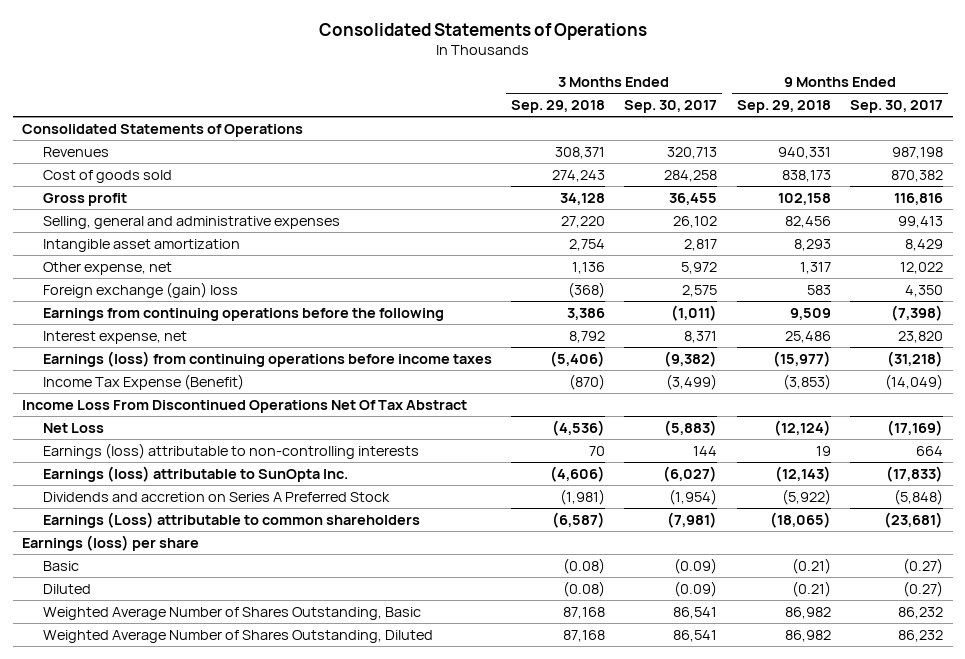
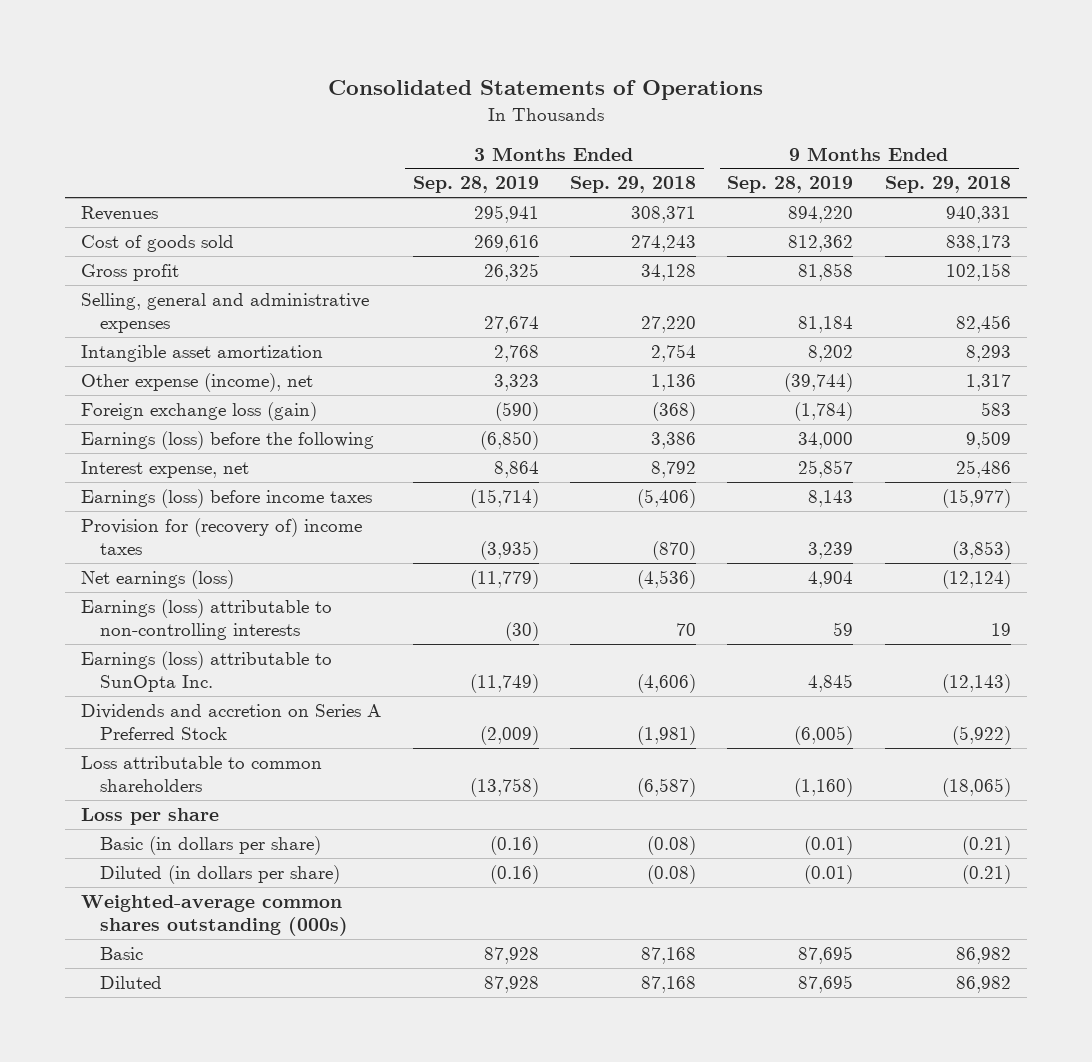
- | 3 Months Ended Sep. 29, 2018 | 3 Months Ended Sep. 30, 2017 | 9 Months Ended Sep. 29, 2018 | 9 Months Ended Sep. 30, 2017
+ | 3 Months Ended Sep. 28, 2019 | 3 Months Ended Sep. 29, 2018 | 9 Months Ended Sep. 28, 2019 | 9 Months Ended Sep. 29, 2018
- Consolidated Statements of Operations
- Other expense, net | 1,136 | 5,972 | 1,317 | 12,022
- Foreign exchange (gain) loss | (368) | 2,575 | 583 | 4,350
- Earnings from continuing operations before the following | 3,386 | (1,011) | 9,509 | (7,398)
+ Other expense (income), net | 3,323 | 1,136 | (39,744) | 1,317
+ Foreign exchange loss (gain) | (590) | (368) | (1,784) | 583
+ Earnings (loss) before the following | (6,850) | 3,386 | 34,000 | 9,509
- Earnings (loss) from continuing operations before income taxes | (5,406) | (9,382) | (15,977) | (31,218)
- Income Tax Expense (Benefit) | (870) | (3,499) | (3,853) | (14,049)
- Income Loss From Discontinued Operations Net Of Tax Abstract
- Net Loss | (4,536) | (5,883) | (12,124) | (17,169)
+ Earnings (loss) before income taxes | (15,714) | (5,406) | 8,143 | (15,977)
+ Provision for (recovery of) income taxes | (3,935) | (870) | 3,239 | (3,853)
+ Net earnings (loss) | (11,779) | (4,536) | 4,904 | (12,124)
- Earnings (Loss) attributable to common shareholders | (6,587) | (7,981) | (18,065) | (23,681)
- Earnings (loss) per share
- Basic | (0.08) | (0.09) | (0.21) | (0.27)
- Diluted | (0.08) | (0.09) | (0.21) | (0.27)
- Weighted Average Number of Shares Outstanding, Basic | 87,168 | 86,541 | 86,982 | 86,232
- Weighted Average Number of Shares Outstanding, Diluted | 87,168 | 86,541 | 86,982 | 86,232
+ Loss attributable to common shareholders | (13,758) | (6,587) | (1,160) | (18,065)
+ Loss per share
+ Basic (in dollars per share) | (0.16) | (0.08) | (0.01) | (0.21)
+ Diluted (in dollars per share) | (0.16) | (0.08) | (0.01) | (0.21)
+ Weighted-average common shares outstanding (000s)
+ Basic | 87,928 | 87,168 | 87,695 | 86,982
+ Diluted | 87,928 | 87,168 | 87,695 | 86,982

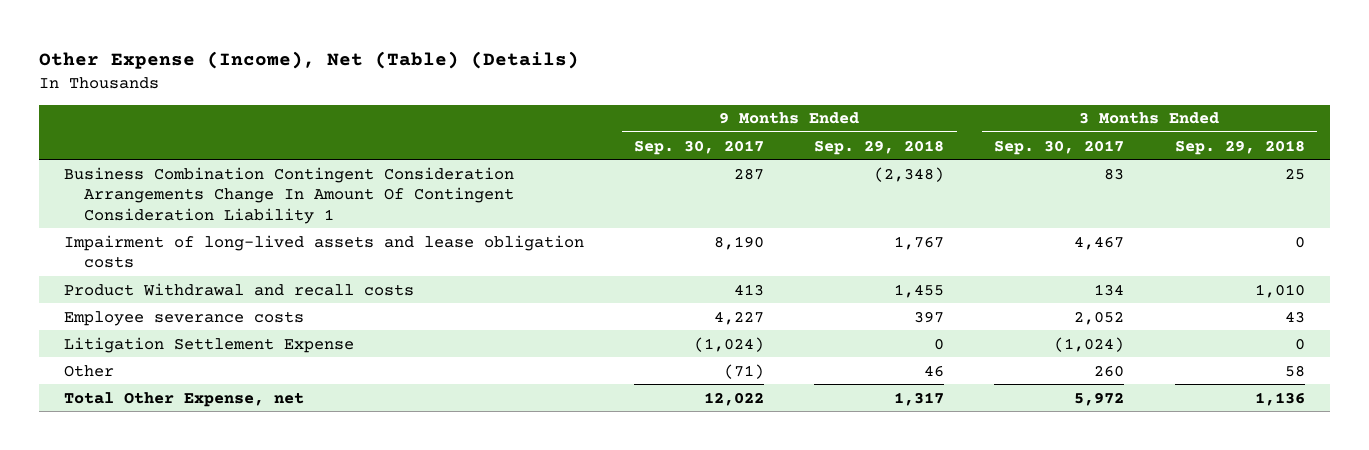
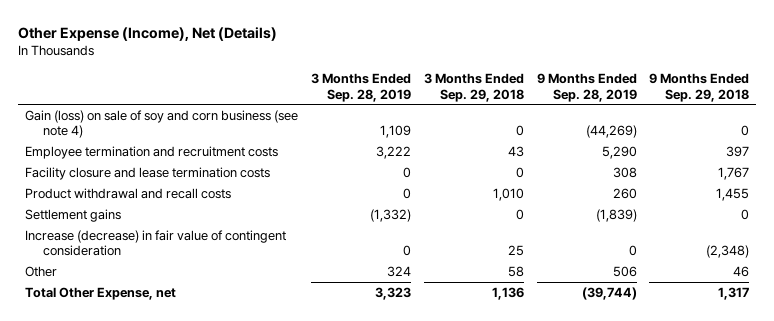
- Other Expense (Income), Net (Table) (Details)
+ Other Expense (Income), Net (Details)
- | 9 Months Ended Sep. 30, 2017 | 9 Months Ended Sep. 29, 2018 | 3 Months Ended Sep. 30, 2017 | 3 Months Ended Sep. 29, 2018
+ | 3 Months Ended Sep. 28, 2019 | 3 Months Ended Sep. 29, 2018 | 9 Months Ended Sep. 28, 2019 | 9 Months Ended Sep. 29, 2018
- Business Combination Contingent Consideration Arrangements Change In Amount Of Contingent Consideration Liability 1 | 287 | (2,348) | 83 | 25
- Impairment of long-lived assets and lease obligation costs | 8,190 | 1,767 | 4,467 | 0
- Product Withdrawal and recall costs | 413 | 1,455 | 134 | 1,010
- Employee severance costs | 4,227 | 397 | 2,052 | 43
- Litigation Settlement Expense | (1,024) | 0 | (1,024) | 0
+ Gain (loss) on sale of soy and corn business (see note 4) | 1,109 | 0 | (44,269) | 0
+ Employee termination and recruitment costs | 3,222 | 43 | 5,290 | 397
+ Facility closure and lease termination costs | 0 | 0 | 308 | 1,767
+ Product withdrawal and recall costs | 0 | 1,010 | 260 | 1,455
+ Settlement gains | (1,332) | 0 | (1,839) | 0
+ Increase (decrease) in fair value of contingent consideration | 0 | 25 | 0 | (2,348)

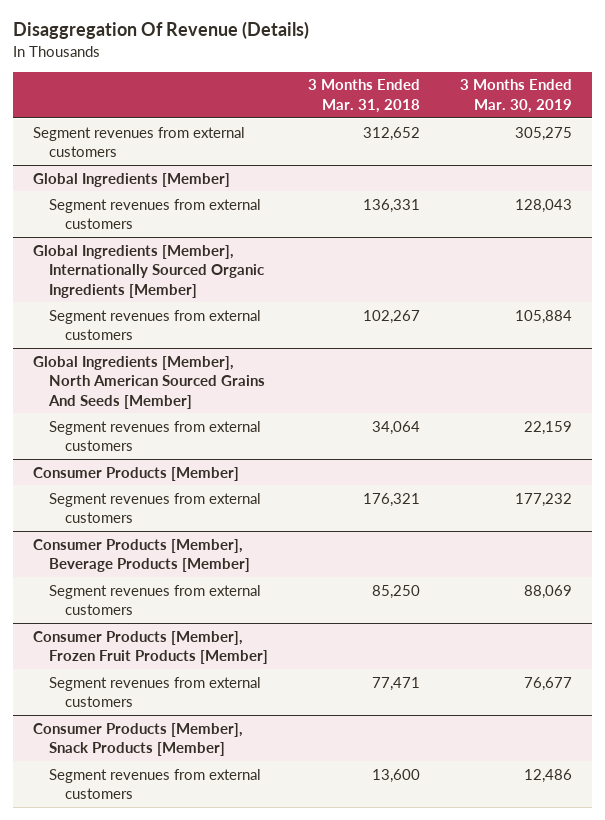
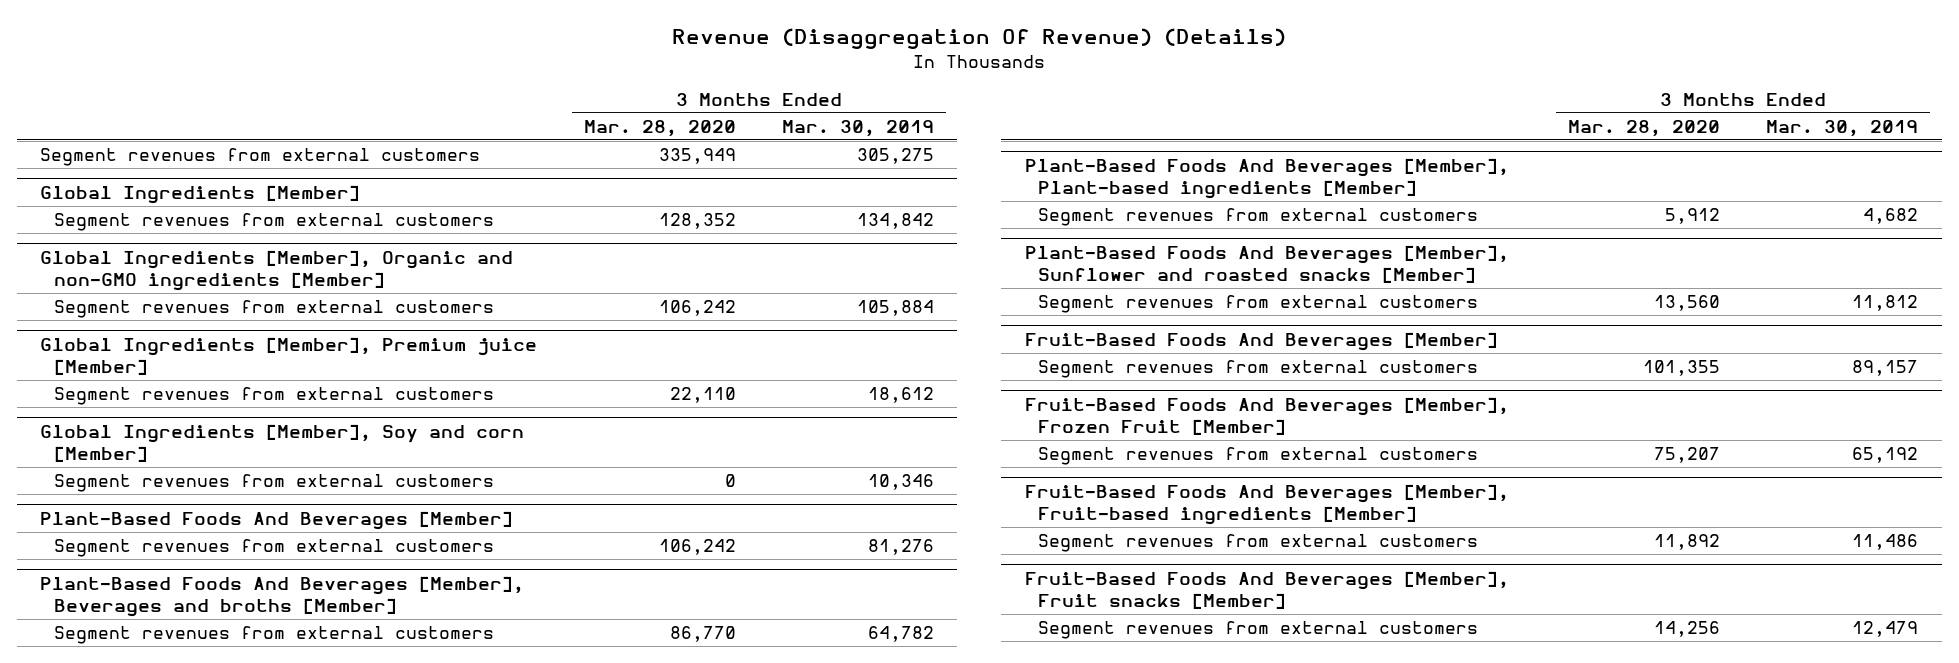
- Disaggregation Of Revenue (Details)
+ Revenue (Disaggregation Of Revenue) (Details)
- | 3 Months Ended Mar. 31, 2018 | 3 Months Ended Mar. 30, 2019
+ | 3 Months Ended Mar. 28, 2020 | 3 Months Ended Mar. 30, 2019
@ Global Ingredients [Member]
- Segment revenues from external customers | 136,331 | 128,043
- Global Ingredients [Member], Internationally Sourced Organic Ingredients [Member]
@ Global Ingredients [Member]
+ Segment revenues from external customers | 128,352 | 134,842
+ Global Ingredients [Member], Organic and non-GMO ingredients [Member]
- Global Ingredients [Member], North American Sourced Grains And Seeds [Member]
- Segment revenues from external customers | 34,064 | 22,159
- Consumer Products [Member]
- Segment revenues from external customers | 176,321 | 177,232
- Consumer Products [Member], Beverage Products [Member]
- Segment revenues from external customers | 85,250 | 88,069
- Consumer Products [Member], Frozen Fruit Products [Member]
- Segment revenues from external customers | 77,471 | 76,677
- Consumer Products [Member], Snack Products [Member]
- Segment revenues from external customers | 13,600 | 12,486
+ Global Ingredients [Member], Premium juice [Member]
+ Segment revenues from external customers | 22,110 | 18,612
+ Global Ingredients [Member], Soy and corn [Member]
+ Segment revenues from external customers | 0 | 10,346
+ Plant-Based Foods And Beverages [Member]
+ Segment revenues from external customers | 106,242 | 81,276
+ Plant-Based Foods And Beverages [Member], Beverages and broths [Member]
+ Segment revenues from external customers | 86,770 | 64,782
+ Plant-Based Foods And Beverages [Member], Plant-based ingredients [Member]
+ Segment revenues from external customers | 5,912 | 4,682
+ Plant-Based Foods And Beverages [Member], Sunflower and roasted snacks [Member]
+ Segment revenues from external customers | 13,560 | 11,812
+ Fruit-Based Foods And Beverages [Member]
+ Segment revenues from external customers | 101,355 | 89,157
+ Fruit-Based Foods And Beverages [Member], Frozen Fruit [Member]
+ Segment revenues from external customers | 75,207 | 65,192
+ Fruit-Based Foods And Beverages [Member], Fruit-based ingredients [Member]
+ Segment revenues from external customers | 11,892 | 11,486
+ Fruit-Based Foods And Beverages [Member], Fruit snacks [Member]
+ Segment revenues from external customers | 14,256 | 12,479

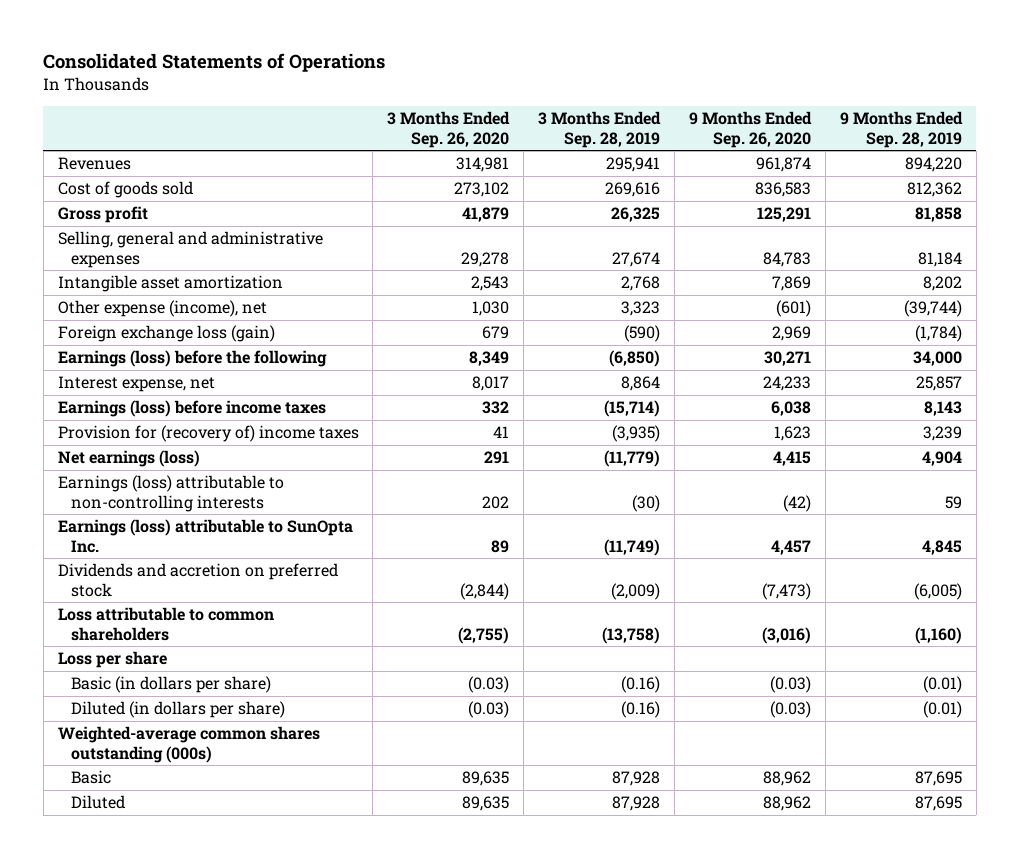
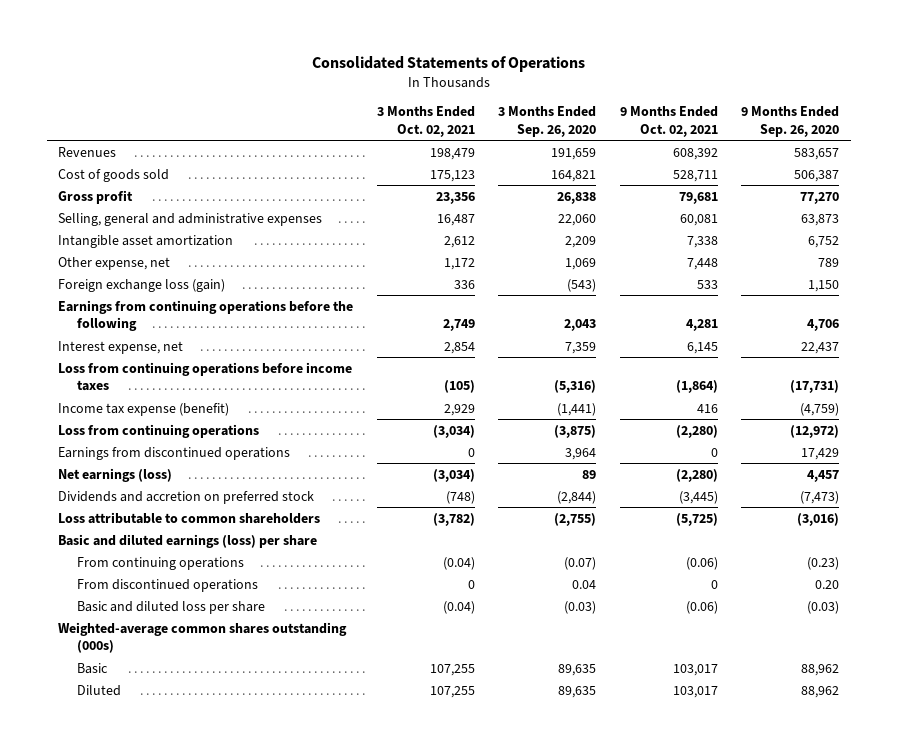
- | 3 Months Ended Sep. 26, 2020 | 3 Months Ended Sep. 28, 2019 | 9 Months Ended Sep. 26, 2020 | 9 Months Ended Sep. 28, 2019
+ | 3 Months Ended Oct. 02, 2021 | 3 Months Ended Sep. 26, 2020 | 9 Months Ended Oct. 02, 2021 | 9 Months Ended Sep. 26, 2020
- Revenues | 314,981 | 295,941 | 961,874 | 894,220
- Cost of goods sold | 273,102 | 269,616 | 836,583 | 812,362
- Gross profit | 41,879 | 26,325 | 125,291 | 81,858
- Selling, general and administrative expenses | 29,278 | 27,674 | 84,783 | 81,184
- Intangible asset amortization | 2,543 | 2,768 | 7,869 | 8,202
- Other expense (income), net | 1,030 | 3,323 | (601) | (39,744)
- Foreign exchange loss (gain) | 679 | (590) | 2,969 | (1,784)
- Earnings (loss) before the following | 8,349 | (6,850) | 30,271 | 34,000
- Interest expense, net | 8,017 | 8,864 | 24,233 | 25,857
- Earnings (loss) before income taxes | 332 | (15,714) | 6,038 | 8,143
- Provision for (recovery of) income taxes | 41 | (3,935) | 1,623 | 3,239
- Net earnings (loss) | 291 | (11,779) | 4,415 | 4,904
- Earnings (loss) attributable to non-controlling interests | 202 | (30) | (42) | 59
- Earnings (loss) attributable to SunOpta Inc. | 89 | (11,749) | 4,457 | 4,845
+ Revenues | 198,479 | 191,659 | 608,392 | 583,657
+ Cost of goods sold | 175,123 | 164,821 | 528,711 | 506,387
+ Gross profit | 23,356 | 26,838 | 79,681 | 77,270
+ Selling, general and administrative expenses | 16,487 | 22,060 | 60,081 | 63,873
+ Intangible asset amortization | 2,612 | 2,209 | 7,338 | 6,752
+ Other expense, net | 1,172 | 1,069 | 7,448 | 789
+ Foreign exchange loss (gain) | 336 | (543) | 533 | 1,150
+ Earnings from continuing operations before the following | 2,749 | 2,043 | 4,281 | 4,706
+ Interest expense, net | 2,854 | 7,359 | 6,145 | 22,437
+ Loss from continuing operations before income taxes | (105) | (5,316) | (1,864) | (17,731)
+ Income tax expense (benefit) | 2,929 | (1,441) | 416 | (4,759)
+ Loss from continuing operations | (3,034) | (3,875) | (2,280) | (12,972)
+ Earnings from discontinued operations | 0 | 3,964 | 0 | 17,429
+ Net earnings (loss) | (3,034) | 89 | (2,280) | 4,457
- Loss per share
- Basic (in dollars per share) | (0.03) | (0.16) | (0.03) | (0.01)
- Diluted (in dollars per share) | (0.03) | (0.16) | (0.03) | (0.01)
+ Basic and diluted earnings (loss) per share
+ From continuing operations | (0.04) | (0.07) | (0.06) | (0.23)
+ From discontinued operations | 0 | 0.04 | 0 | 0.20
+ Basic and diluted loss per share | (0.04) | (0.03) | (0.06) | (0.03)

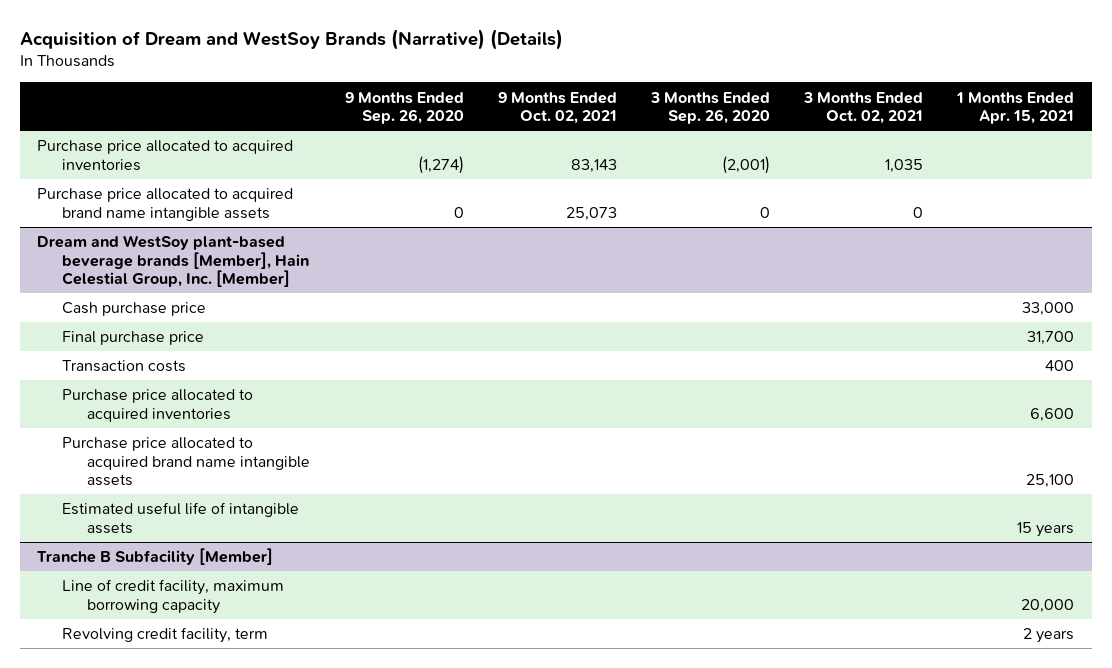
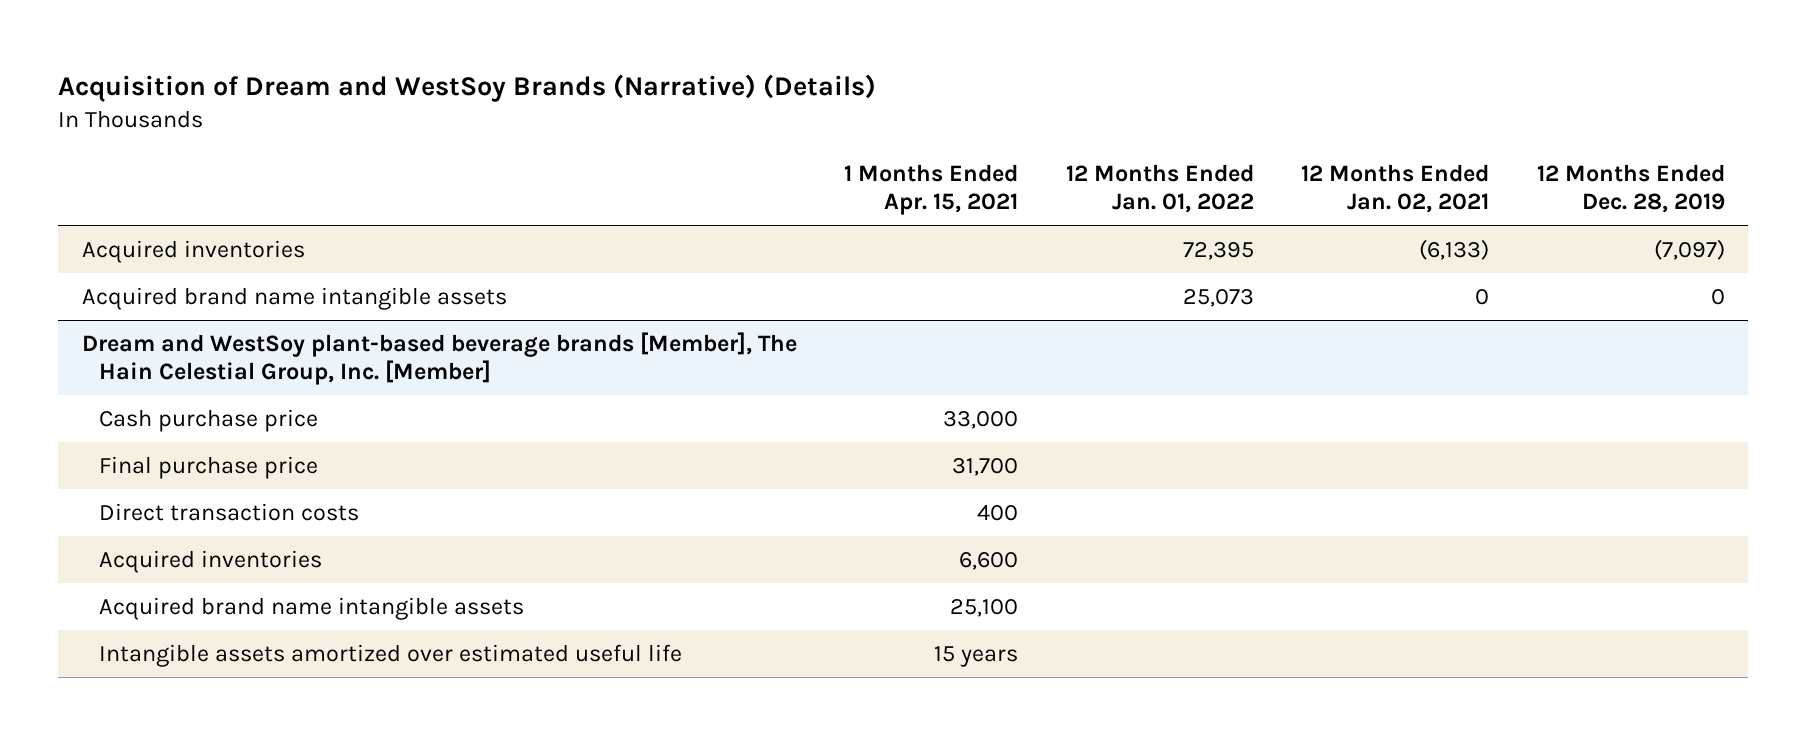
- | 9 Months Ended Sep. 26, 2020 | 9 Months Ended Oct. 02, 2021 | 3 Months Ended Sep. 26, 2020 | 3 Months Ended Oct. 02, 2021 | 1 Months Ended Apr. 15, 2021
+ | 1 Months Ended Apr. 15, 2021 | 12 Months Ended Jan. 01, 2022 | 12 Months Ended Jan. 02, 2021 | 12 Months Ended Dec. 28, 2019
- Purchase price allocated to acquired inventories | (1,274) | 83,143 | (2,001) | 1,035 |
- Purchase price allocated to acquired brand name intangible assets | 0 | 25,073 | 0 | 0 |
- Dream and WestSoy plant-based beverage brands [Member], Hain Celestial Group, Inc. [Member]
+ Acquired inventories | | 72,395 | (6,133) | (7,097)
+ Acquired brand name intangible assets | | 25,073 | 0 | 0
+ Dream and WestSoy plant-based beverage brands [Member], The Hain Celestial Group, Inc. [Member]
- Transaction costs | | | | | 400
- Purchase price allocated to acquired inventories | | | | | 6,600
- Purchase price allocated to acquired brand name intangible assets | | | | | 25,100
- Estimated useful life of intangible assets | | | | | 15 years
- Tranche B Subfacility [Member]
- Line of credit facility, maximum borrowing capacity | | | | | 20,000
- Revolving credit facility, term | | | | | 2 years
+ Direct transaction costs | 400 | | |
+ Acquired inventories | 6,600 | | |
+ Acquired brand name intangible assets | 25,100 | | |
+ Intangible assets amortized over estimated useful life | 15 years | | |

